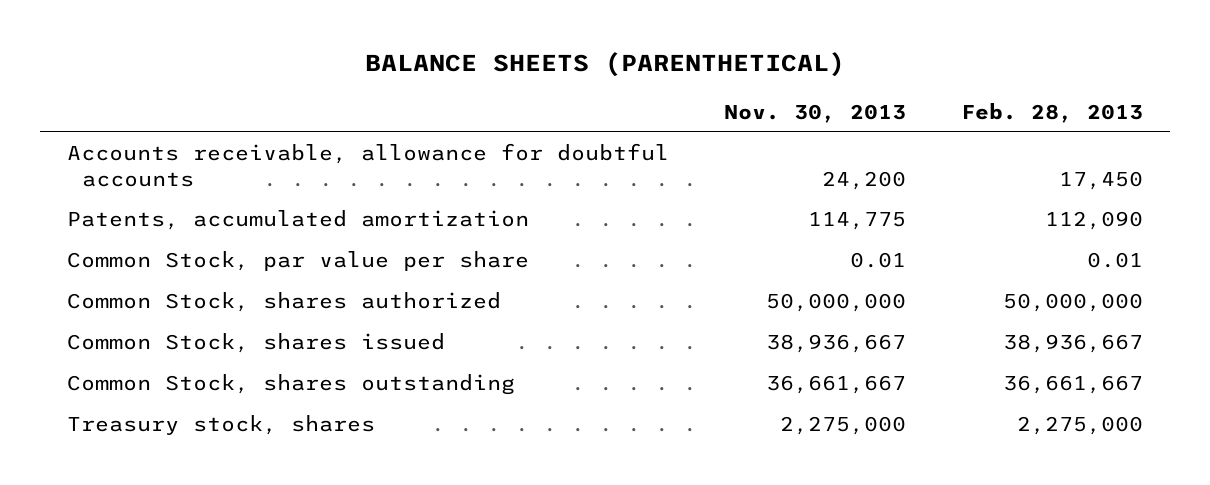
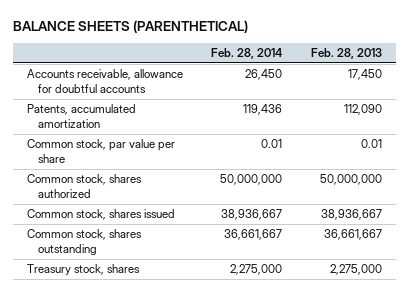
- | Nov. 30, 2013 | Feb. 28, 2013
+ | Feb. 28, 2014 | Feb. 28, 2013
- Common Stock, par value per share | 0.01 | 0.01
- Common Stock, shares authorized | 50,000,000 | 50,000,000
- Common Stock, shares issued | 38,936,667 | 38,936,667
- Common Stock, shares outstanding | 36,661,667 | 36,661,667
+ Common stock, par value per share | 0.01 | 0.01
+ Common stock, shares authorized | 50,000,000 | 50,000,000
+ Common stock, shares issued | 38,936,667 | 38,936,667
+ Common stock, shares outstanding | 36,661,667 | 36,661,667

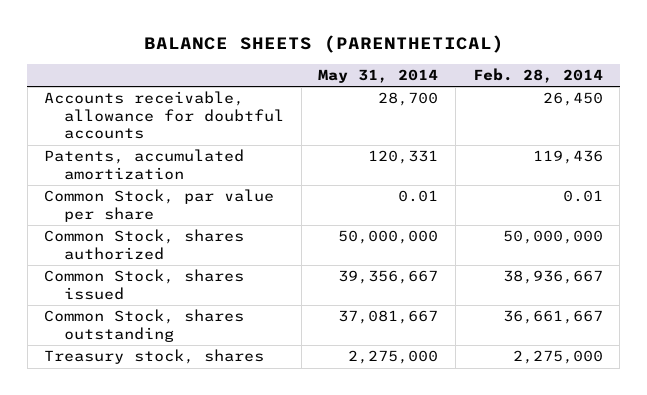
- | Feb. 28, 2014 | Feb. 28, 2013
+ | May 31, 2014 | Feb. 28, 2014
- Common stock, par value per share | 0.01 | 0.01
- Common stock, shares authorized | 50,000,000 | 50,000,000
- Common stock, shares issued | 38,936,667 | 38,936,667
- Common stock, shares outstanding | 36,661,667 | 36,661,667
+ Common Stock, par value per share | 0.01 | 0.01
+ Common Stock, shares authorized | 50,000,000 | 50,000,000
+ Common Stock, shares issued | 39,356,667 | 38,936,667
+ Common Stock, shares outstanding | 37,081,667 | 36,661,667

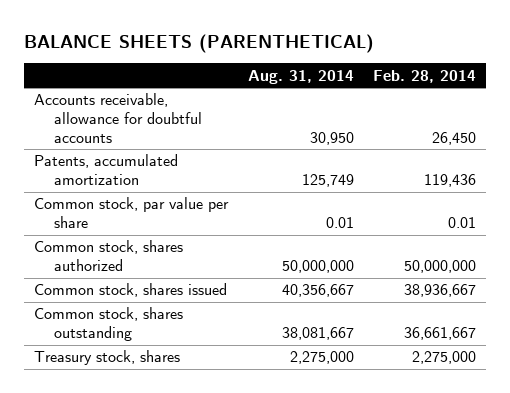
- | May 31, 2014 | Feb. 28, 2014
+ | Aug. 31, 2014 | Feb. 28, 2014
- Common Stock, par value per share | 0.01 | 0.01
- Common Stock, shares authorized | 50,000,000 | 50,000,000
- Common Stock, shares issued | 39,356,667 | 38,936,667
- Common Stock, shares outstanding | 37,081,667 | 36,661,667
+ Common stock, par value per share | 0.01 | 0.01
+ Common stock, shares authorized | 50,000,000 | 50,000,000
+ Common stock, shares issued | 40,356,667 | 38,936,667
+ Common stock, shares outstanding | 38,081,667 | 36,661,667

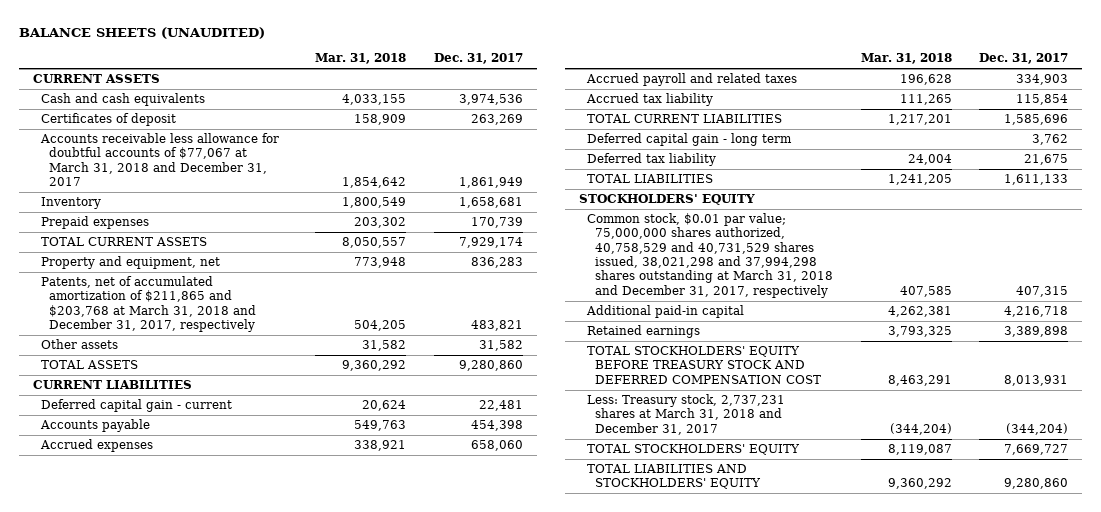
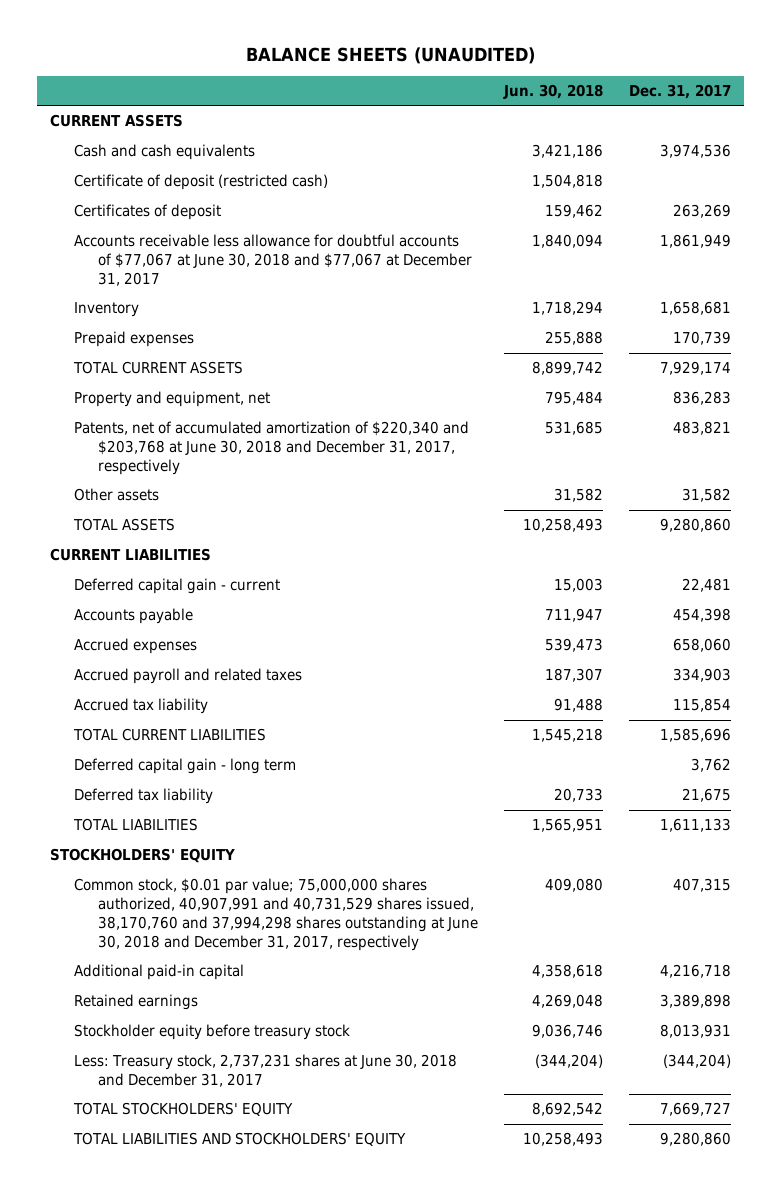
- | Mar. 31, 2018 | Dec. 31, 2017
+ | Jun. 30, 2018 | Dec. 31, 2017
+ Certificate of deposit (restricted cash) | 1,504,818 |
- Accounts receivable less allowance for doubtful accounts of $77,067 at March 31, 2018 and December 31, 2017 | 1,854,642 | 1,861,949
+ Accounts receivable less allowance for doubtful accounts of $77,067 at June 30, 2018 and $77,067 at December 31, 2017 | 1,840,094 | 1,861,949
- Patents, net of accumulated amortization of $211,865 and $203,768 at March 31, 2018 and December 31, 2017, respectively | 504,205 | 483,821
+ Patents, net of accumulated amortization of $220,340 and $203,768 at June 30, 2018 and December 31, 2017, respectively | 531,685 | 483,821
- Common stock, $0.01 par value; 75,000,000 shares authorized, 40,758,529 and 40,731,529 shares issued, 38,021,298 and 37,994,298 shares outstanding at March 31, 2018 and December 31, 2017, respectively | 407,585 | 407,315
+ Common stock, $0.01 par value; 75,000,000 shares authorized, 40,907,991 and 40,731,529 shares issued, 38,170,760 and 37,994,298 shares outstanding at June 30, 2018 and December 31, 2017, respectively | 409,080 | 407,315
- TOTAL STOCKHOLDERS' EQUITY BEFORE TREASURY STOCK AND DEFERRED COMPENSATION COST | 8,463,291 | 8,013,931
- Less: Treasury stock, 2,737,231 shares at March 31, 2018 and December 31, 2017 | (344,204) | (344,204)
+ Stockholder equity before treasury stock | 9,036,746 | 8,013,931
+ Less: Treasury stock, 2,737,231 shares at June 30, 2018 and December 31, 2017 | (344,204) | (344,204)

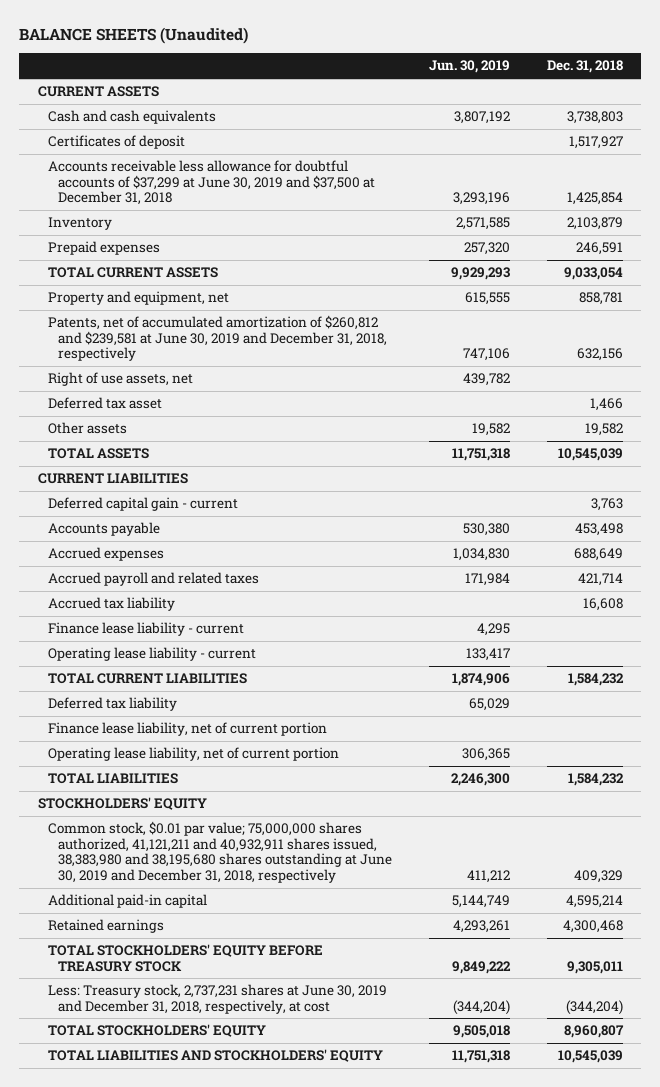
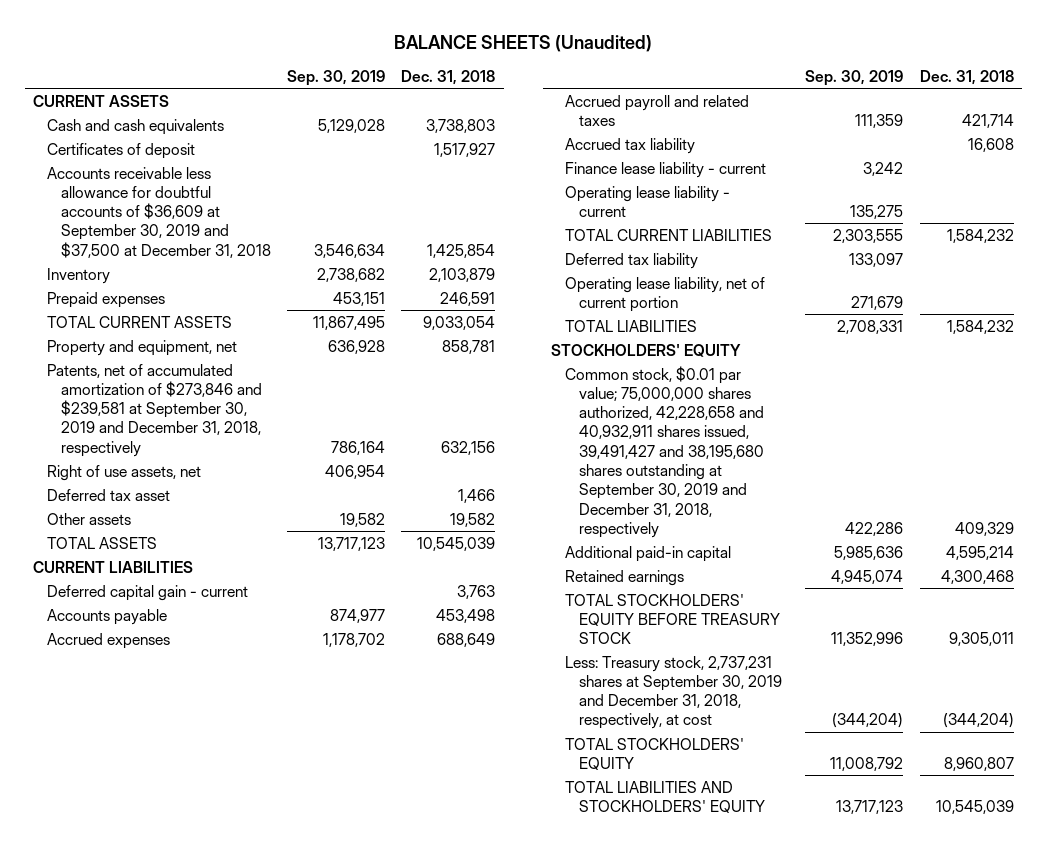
- | Jun. 30, 2019 | Dec. 31, 2018
+ | Sep. 30, 2019 | Dec. 31, 2018
- Accounts receivable less allowance for doubtful accounts of $37,299 at June 30, 2019 and $37,500 at December 31, 2018 | 3,293,196 | 1,425,854
+ Accounts receivable less allowance for doubtful accounts of $36,609 at September 30, 2019 and $37,500 at December 31, 2018 | 3,546,634 | 1,425,854
- Patents, net of accumulated amortization of $260,812 and $239,581 at June 30, 2019 and December 31, 2018, respectively | 747,106 | 632,156
+ Patents, net of accumulated amortization of $273,846 and $239,581 at September 30, 2019 and December 31, 2018, respectively | 786,164 | 632,156
- Finance lease liability, net of current portion
- Common stock, $0.01 par value; 75,000,000 shares authorized, 41,121,211 and 40,932,911 shares issued, 38,383,980 and 38,195,680 shares outstanding at June 30, 2019 and December 31, 2018, respectively | 411,212 | 409,329
+ Common stock, $0.01 par value; 75,000,000 shares authorized, 42,228,658 and 40,932,911 shares issued, 39,491,427 and 38,195,680 shares outstanding at September 30, 2019 and December 31, 2018, respectively | 422,286 | 409,329
- Less: Treasury stock, 2,737,231 shares at June 30, 2019 and December 31, 2018, respectively, at cost | (344,204) | (344,204)
+ Less: Treasury stock, 2,737,231 shares at September 30, 2019 and December 31, 2018, respectively, at cost | (344,204) | (344,204)

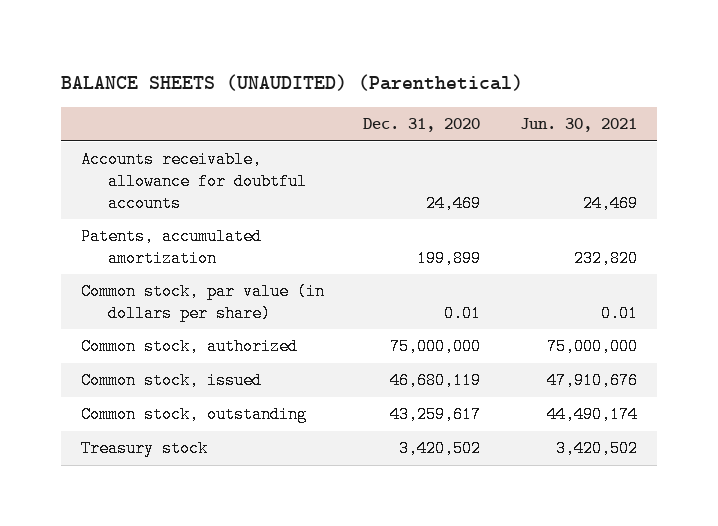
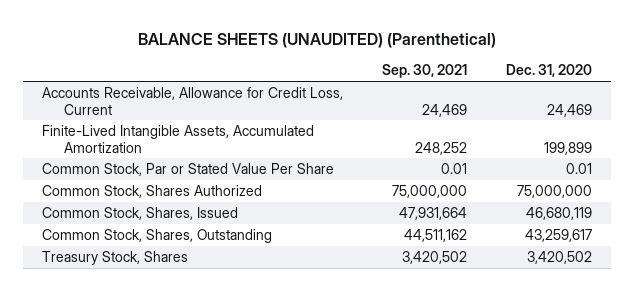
- | Dec. 31, 2020 | Jun. 30, 2021
+ | Sep. 30, 2021 | Dec. 31, 2020
- Accounts receivable, allowance for doubtful accounts | 24,469 | 24,469
- Patents, accumulated amortization | 199,899 | 232,820
- Common stock, par value (in dollars per share) | 0.01 | 0.01
- Common stock, authorized | 75,000,000 | 75,000,000
- Common stock, issued | 46,680,119 | 47,910,676
- Common stock, outstanding | 43,259,617 | 44,490,174
- Treasury stock | 3,420,502 | 3,420,502
+ Accounts Receivable, Allowance for Credit Loss, Current | 24,469 | 24,469
+ Finite-Lived Intangible Assets, Accumulated Amortization | 248,252 | 199,899
+ Common Stock, Par or Stated Value Per Share | 0.01 | 0.01
+ Common Stock, Shares Authorized | 75,000,000 | 75,000,000
+ Common Stock, Shares, Issued | 47,931,664 | 46,680,119
+ Common Stock, Shares, Outstanding | 44,511,162 | 43,259,617
+ Treasury Stock, Shares | 3,420,502 | 3,420,502

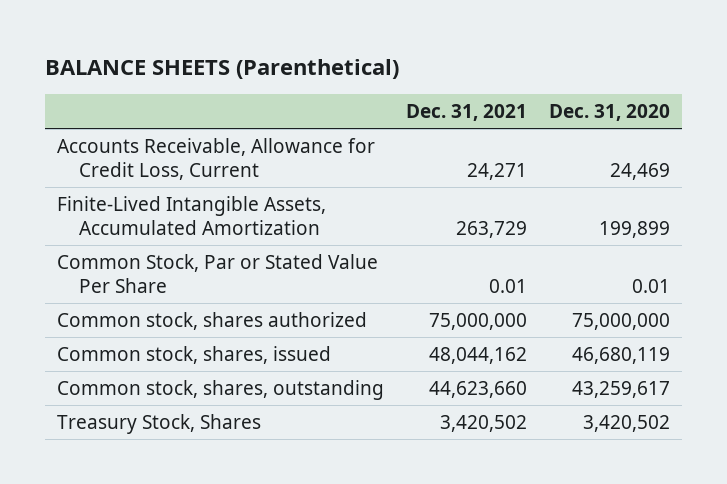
- BALANCE SHEETS (UNAUDITED) (Parenthetical)
+ BALANCE SHEETS (Parenthetical)
- | Sep. 30, 2021 | Dec. 31, 2020
+ | Dec. 31, 2021 | Dec. 31, 2020
- Common Stock, Shares Authorized | 75,000,000 | 75,000,000
- Common Stock, Shares, Issued | 47,931,664 | 46,680,119
- Common Stock, Shares, Outstanding | 44,511,162 | 43,259,617
+ Common stock, shares authorized | 75,000,000 | 75,000,000
+ Common stock, shares, issued | 48,044,162 | 46,680,119
+ Common stock, shares, outstanding | 44,623,660 | 43,259,617

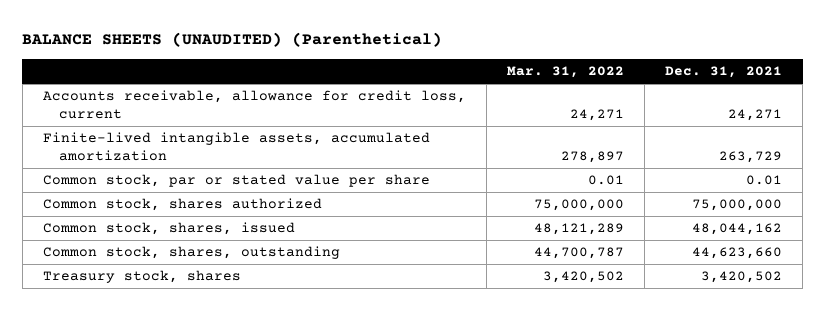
- BALANCE SHEETS (Parenthetical)
+ BALANCE SHEETS (UNAUDITED) (Parenthetical)
- | Dec. 31, 2021 | Dec. 31, 2020
+ | Mar. 31, 2022 | Dec. 31, 2021
- Accounts Receivable, Allowance for Credit Loss, Current | 24,271 | 24,469
- Finite-Lived Intangible Assets, Accumulated Amortization | 263,729 | 199,899
- Common Stock, Par or Stated Value Per Share | 0.01 | 0.01
+ Accounts receivable, allowance for credit loss, current | 24,271 | 24,271
+ Finite-lived intangible assets, accumulated amortization | 278,897 | 263,729
+ Common stock, par or stated value per share | 0.01 | 0.01
- Treasury Stock, Shares | 3,420,502 | 3,420,502
+ Treasury stock, shares | 3,420,502 | 3,420,502

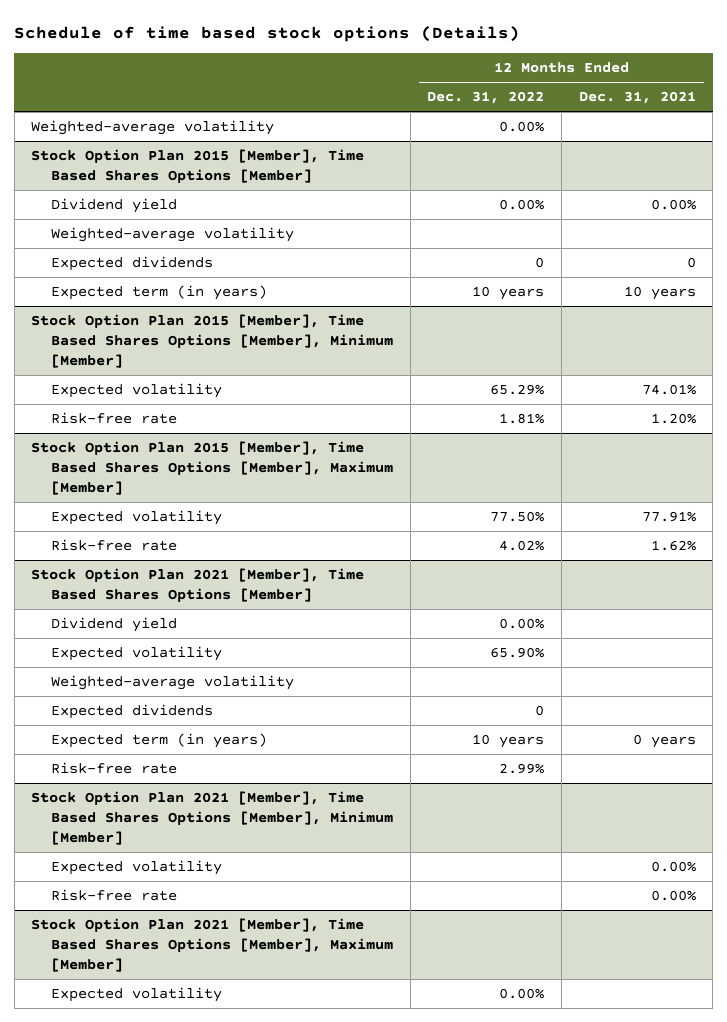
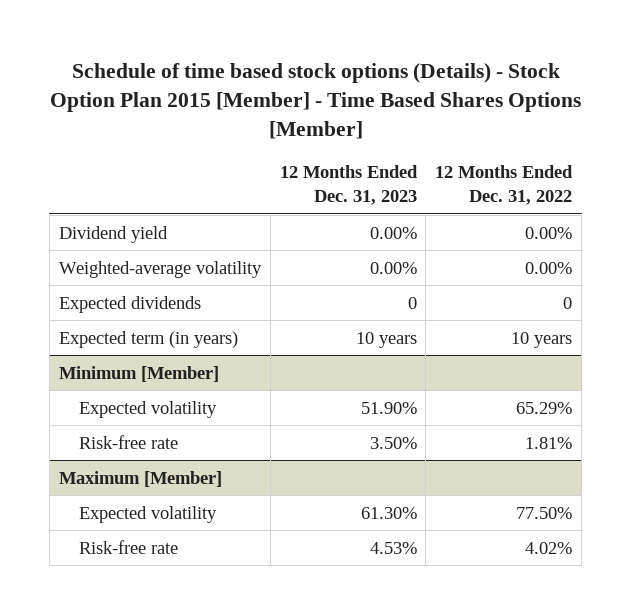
- Schedule of time based stock options (Details)
+ Schedule of time based stock options (Details) - Stock Option Plan 2015 [Member] - Time Based Shares Options [Member]
- | 12 Months Ended Dec. 31, 2022 | 12 Months Ended Dec. 31, 2021
+ | 12 Months Ended Dec. 31, 2023 | 12 Months Ended Dec. 31, 2022
- Stock Option Plan 2015 [Member], Time Based Shares Options [Member]
- Weighted-average volatility
moved down: Weighted-average volatility | 0.00% | 0.00%
- Stock Option Plan 2015 [Member], Time Based Shares Options [Member], Minimum [Member]
+ Minimum [Member]
- Stock Option Plan 2015 [Member], Time Based Shares Options [Member], Maximum [Member]
+ Maximum [Member]
- Stock Option Plan 2021 [Member], Time Based Shares Options [Member]
- Dividend yield | 0.00% |
- Expected volatility | 65.90% |
- Weighted-average volatility
- Expected dividends | 0 |
- Expected term (in years) | 10 years | 0 years
- Risk-free rate | 2.99% |
- Stock Option Plan 2021 [Member], Time Based Shares Options [Member], Minimum [Member]
- Expected volatility | | 0.00%
- Risk-free rate | | 0.00%
- Stock Option Plan 2021 [Member], Time Based Shares Options [Member], Maximum [Member]
- Expected volatility | 0.00% |

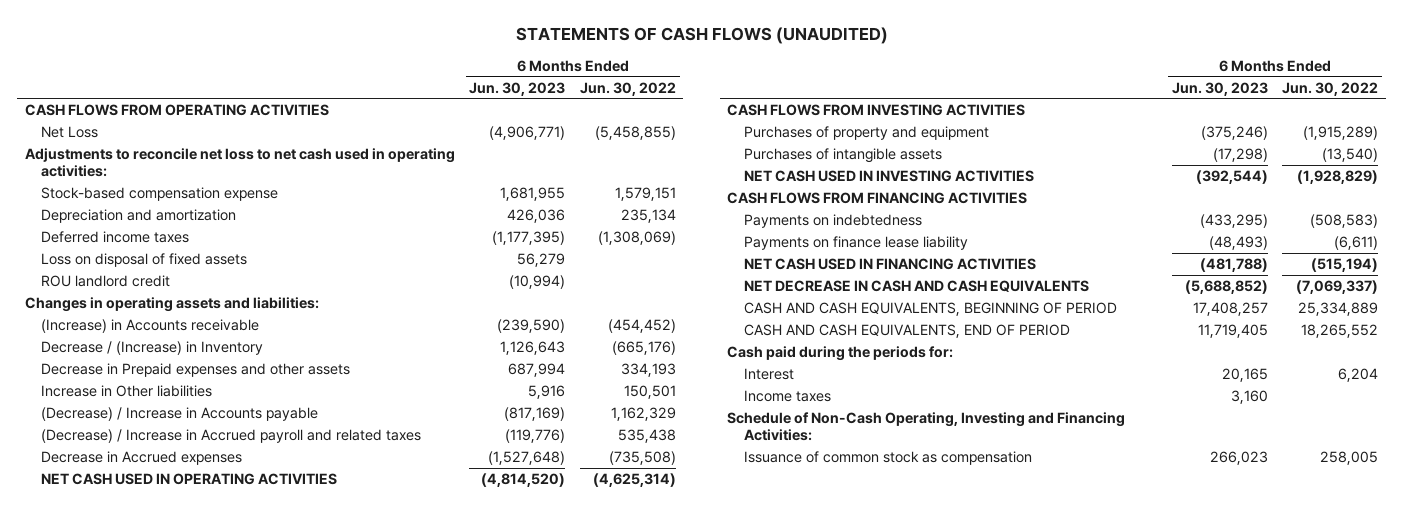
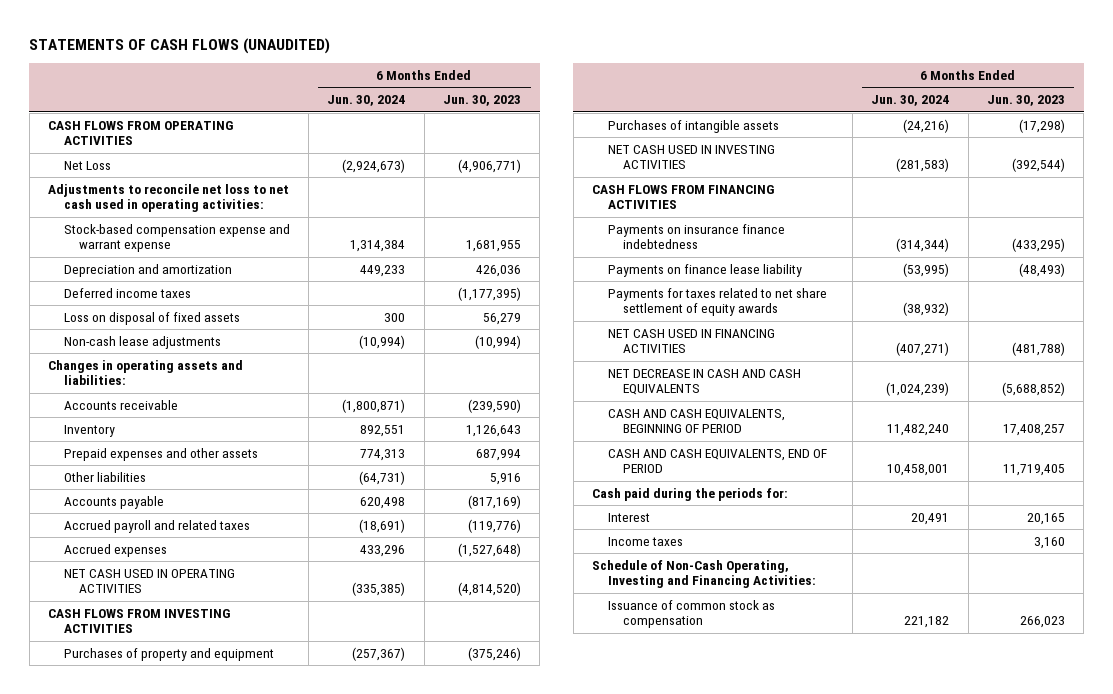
- | 6 Months Ended Jun. 30, 2023 | 6 Months Ended Jun. 30, 2022
+ | 6 Months Ended Jun. 30, 2024 | 6 Months Ended Jun. 30, 2023
- Stock-based compensation expense | 1,681,955 | 1,579,151
+ Stock-based compensation expense and warrant expense | 1,314,384 | 1,681,955
- ROU landlord credit | (10,994) |
+ Non-cash lease adjustments | (10,994) | (10,994)
- (Increase) in Accounts receivable | (239,590) | (454,452)
- Decrease / (Increase) in Inventory | 1,126,643 | (665,176)
- Decrease in Prepaid expenses and other assets | 687,994 | 334,193
- Increase in Other liabilities | 5,916 | 150,501
- (Decrease) / Increase in Accounts payable | (817,169) | 1,162,329
- (Decrease) / Increase in Accrued payroll and related taxes | (119,776) | 535,438
- Decrease in Accrued expenses | (1,527,648) | (735,508)
+ Accounts receivable | (1,800,871) | (239,590)
+ Inventory | 892,551 | 1,126,643
+ Prepaid expenses and other assets | 774,313 | 687,994
+ Other liabilities | (64,731) | 5,916
+ Accounts payable | 620,498 | (817,169)
+ Accrued payroll and related taxes | (18,691) | (119,776)
+ Accrued expenses | 433,296 | (1,527,648)
- Payments on indebtedness | (433,295) | (508,583)
+ Payments on insurance finance indebtedness | (314,344) | (433,295)
+ Payments for taxes related to net share settlement of equity awards | (38,932) |

